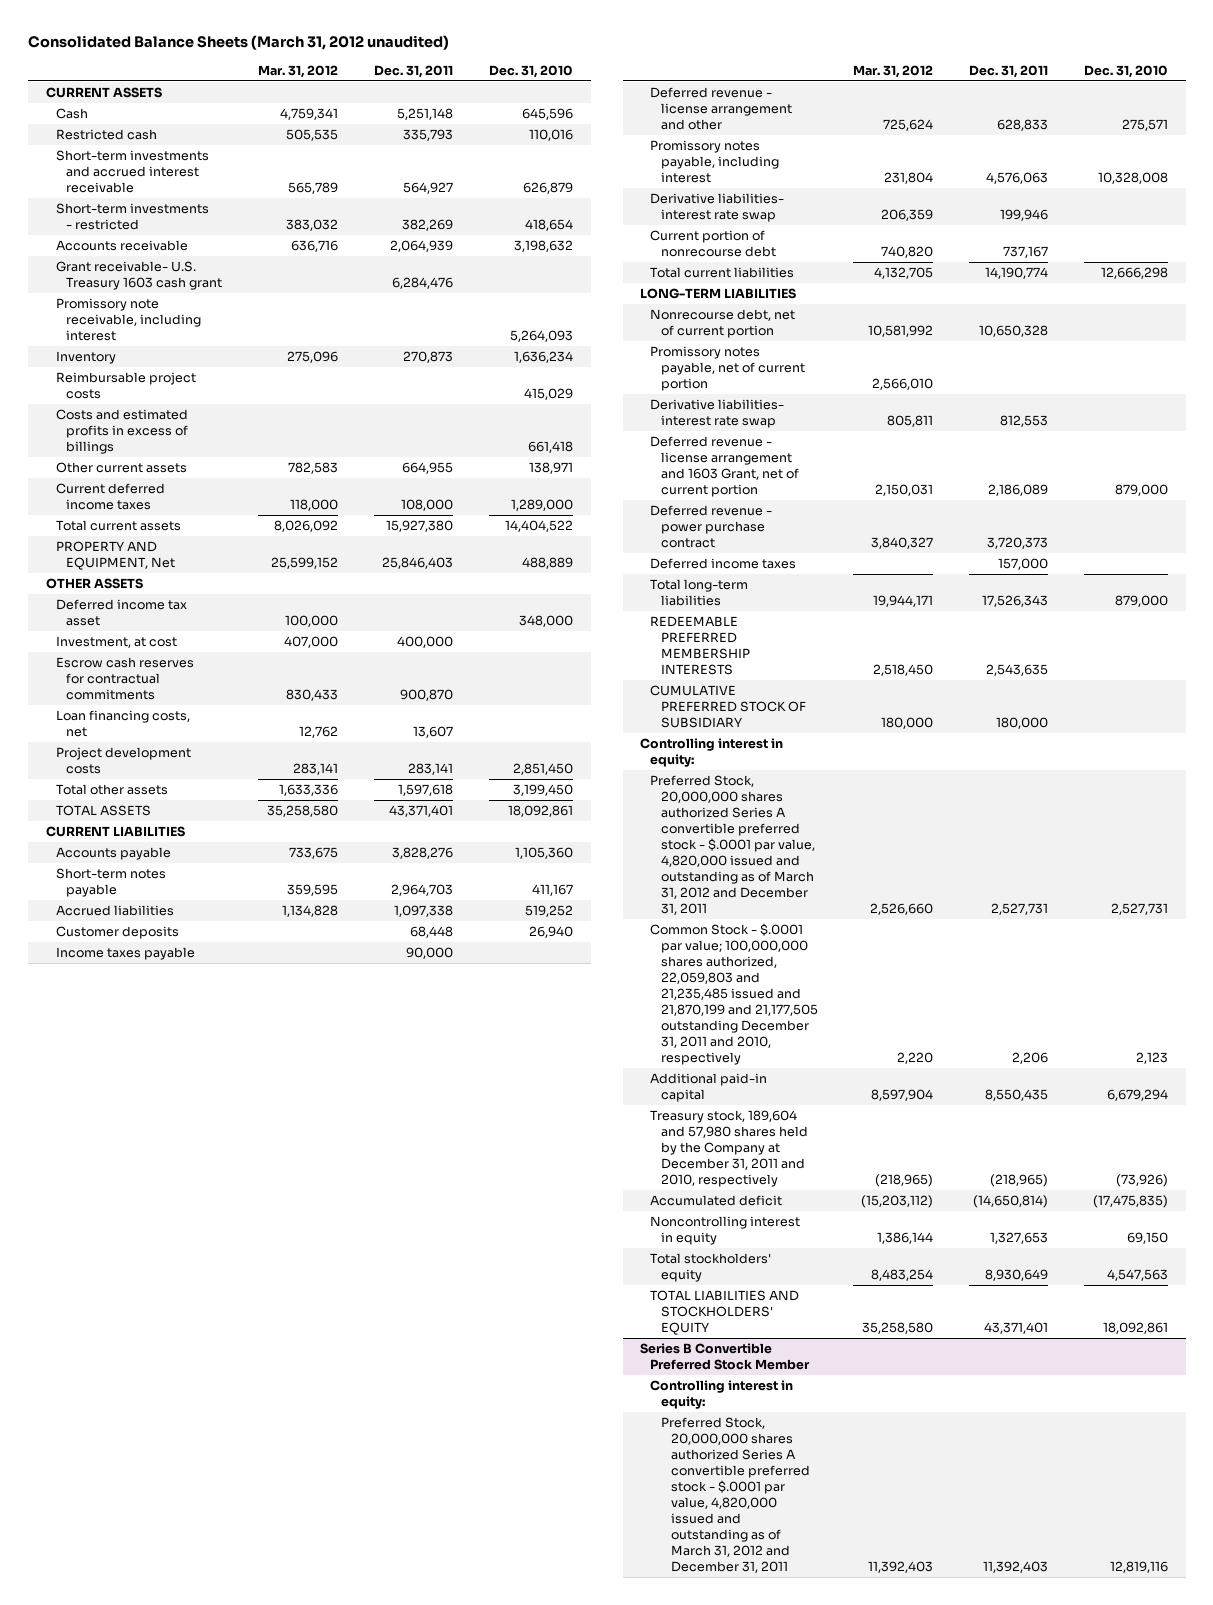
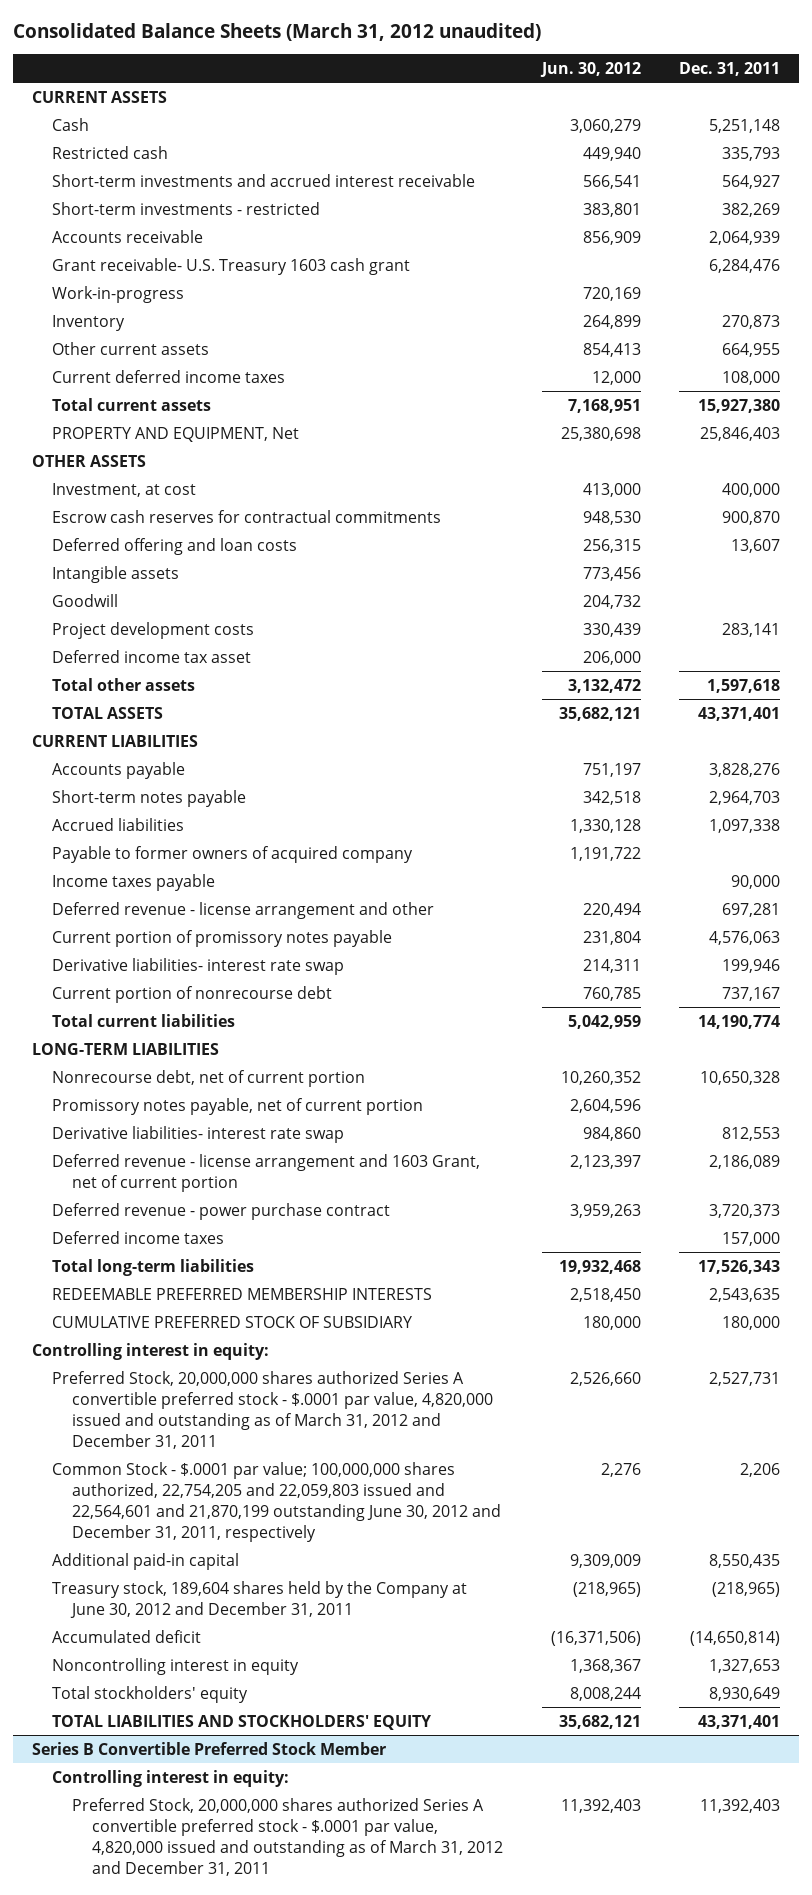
- | Mar. 31, 2012 | Dec. 31, 2011 | Dec. 31, 2010
+ | Jun. 30, 2012 | Dec. 31, 2011
- Promissory note receivable, including interest | | | 5,264,093
+ Work-in-progress | 720,169 |
- Reimbursable project costs | | | 415,029
- Costs and estimated profits in excess of billings | | | 661,418
- Loan financing costs, net | 12,762 | 13,607 |
+ Deferred offering and loan costs | 256,315 | 13,607
+ Intangible assets | 773,456 |
+ Goodwill | 204,732 |
moved down: Deferred income tax asset | 206,000 |
- Customer deposits | | 68,448 | 26,940
+ Payable to former owners of acquired company | 1,191,722 |
- Deferred revenue - license arrangement and other | 725,624 | 628,833 | 275,571
- Promissory notes payable, including interest | 231,804 | 4,576,063 | 10,328,008
+ Deferred revenue - license arrangement and other | 220,494 | 697,281
+ Current portion of promissory notes payable | 231,804 | 4,576,063
- Common Stock - $.0001 par value; 100,000,000 shares authorized, 22,059,803 and 21,235,485 issued and 21,870,199 and 21,177,505 outstanding December 31, 2011 and 2010, respectively | 2,220 | 2,206 | 2,123
+ Common Stock - $.0001 par value; 100,000,000 shares authorized, 22,754,205 and 22,059,803 issued and 22,564,601 and 21,870,199 outstanding June 30, 2012 and December 31, 2011, respectively | 2,276 | 2,206
- Treasury stock, 189,604 and 57,980 shares held by the Company at December 31, 2011 and 2010, respectively | (218,965) | (218,965) | (73,926)
+ Treasury stock, 189,604 shares held by the Company at June 30, 2012 and December 31, 2011 | (218,965) | (218,965)

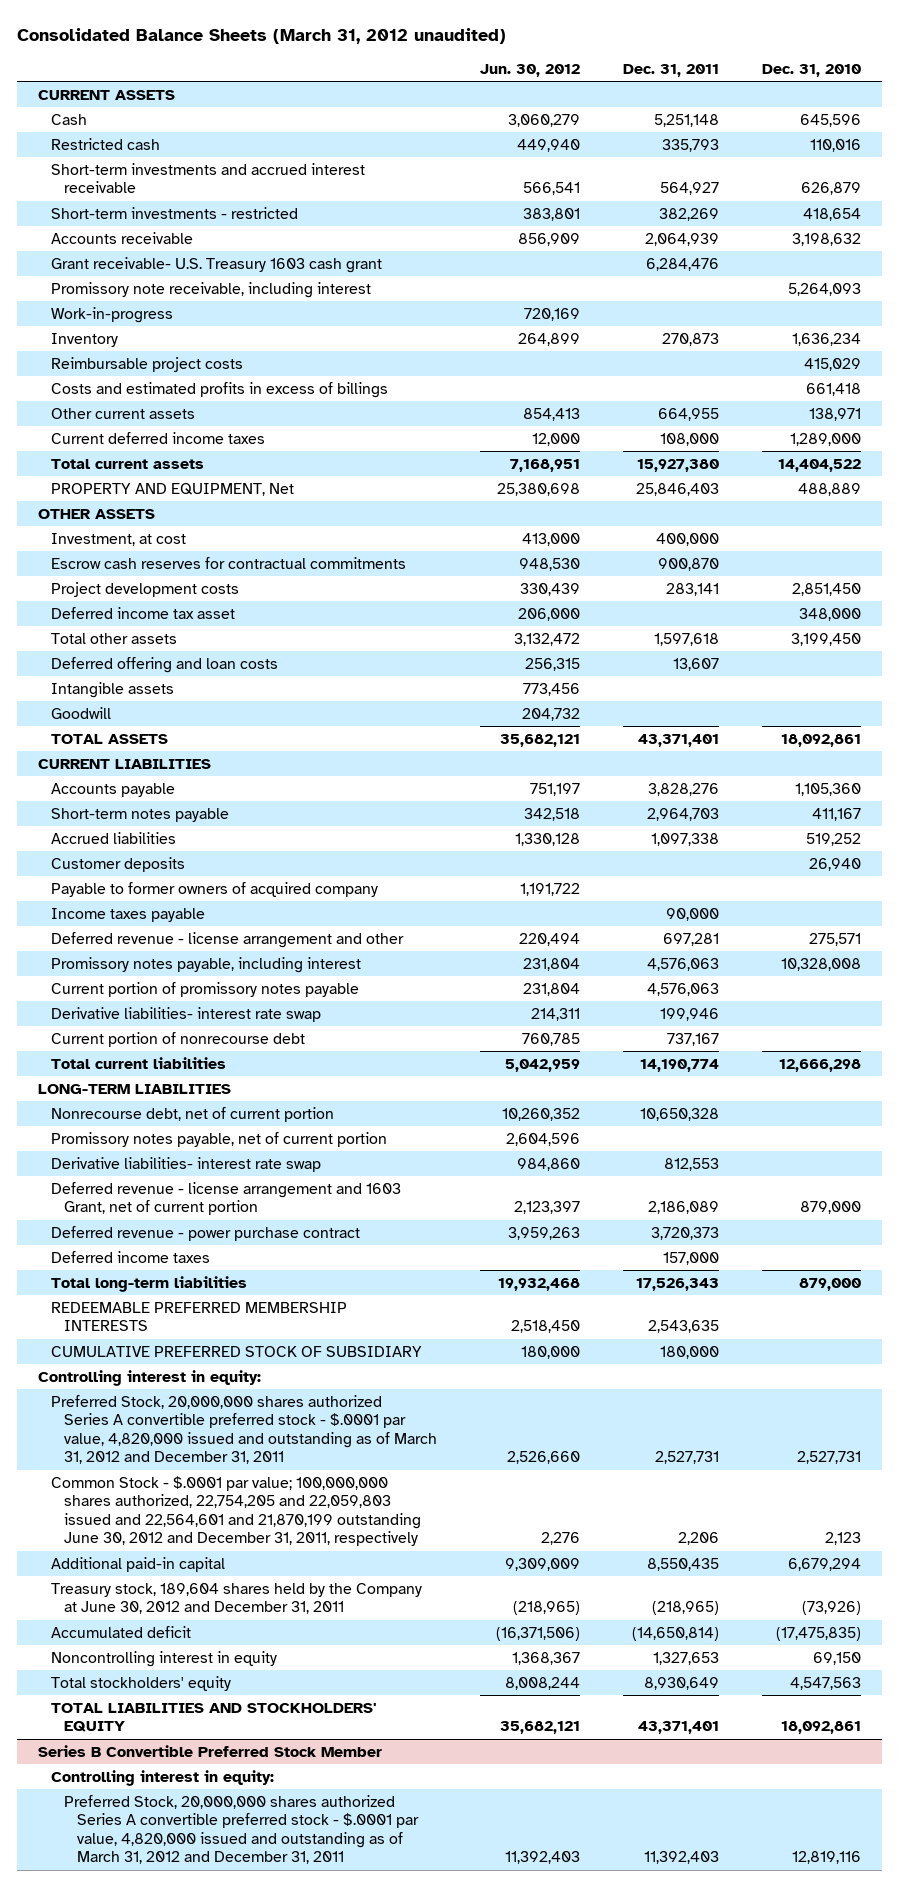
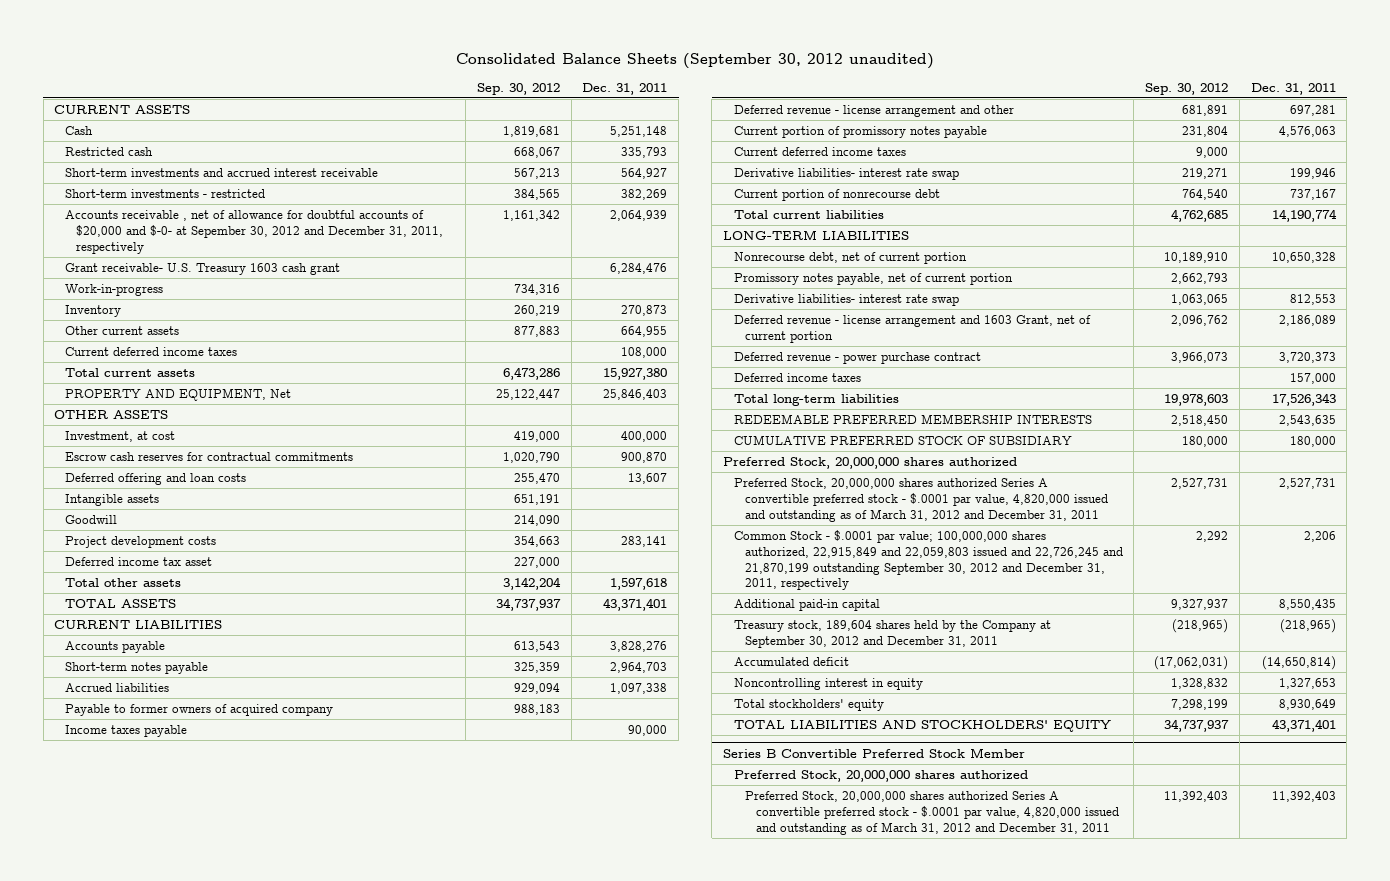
- Consolidated Balance Sheets (March 31, 2012 unaudited)
+ Consolidated Balance Sheets (September 30, 2012 unaudited)
- | Jun. 30, 2012 | Dec. 31, 2011 | Dec. 31, 2010
+ | Sep. 30, 2012 | Dec. 31, 2011
- Accounts receivable | 856,909 | 2,064,939 | 3,198,632
+ Accounts receivable , net of allowance for doubtful accounts of $20,000 and $-0- at Sepember 30, 2012 and December 31, 2011, respectively | 1,161,342 | 2,064,939
- Promissory note receivable, including interest | | | 5,264,093
- Reimbursable project costs | | | 415,029
- Costs and estimated profits in excess of billings | | | 661,418
moved down: Project development costs | 354,663 | 283,141
moved down: Deferred income tax asset | 227,000 |
moved down: Total other assets | 3,142,204 | 1,597,618
- Customer deposits | | | 26,940
- Promissory notes payable, including interest | 231,804 | 4,576,063 | 10,328,008
+ Current deferred income taxes | 9,000 |
- Controlling interest in equity:
+ Preferred Stock, 20,000,000 shares authorized
- Common Stock - $.0001 par value; 100,000,000 shares authorized, 22,754,205 and 22,059,803 issued and 22,564,601 and 21,870,199 outstanding June 30, 2012 and December 31, 2011, respectively | 2,276 | 2,206 | 2,123
+ Common Stock - $.0001 par value; 100,000,000 shares authorized, 22,915,849 and 22,059,803 issued and 22,726,245 and 21,870,199 outstanding September 30, 2012 and December 31, 2011, respectively | 2,292 | 2,206
- Treasury stock, 189,604 shares held by the Company at June 30, 2012 and December 31, 2011 | (218,965) | (218,965) | (73,926)
+ Treasury stock, 189,604 shares held by the Company at September 30, 2012 and December 31, 2011 | (218,965) | (218,965)
@ Series B Convertible Preferred Stock Member
- Controlling interest in equity:
+ Preferred Stock, 20,000,000 shares authorized

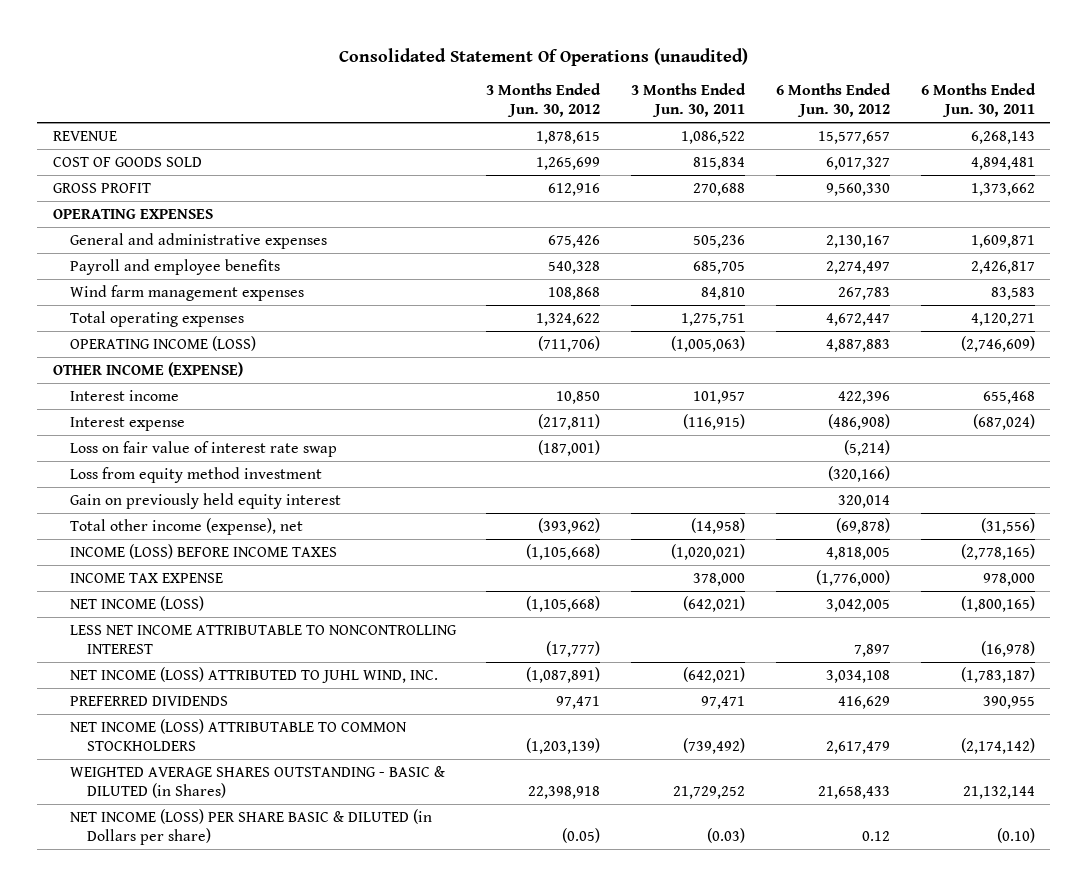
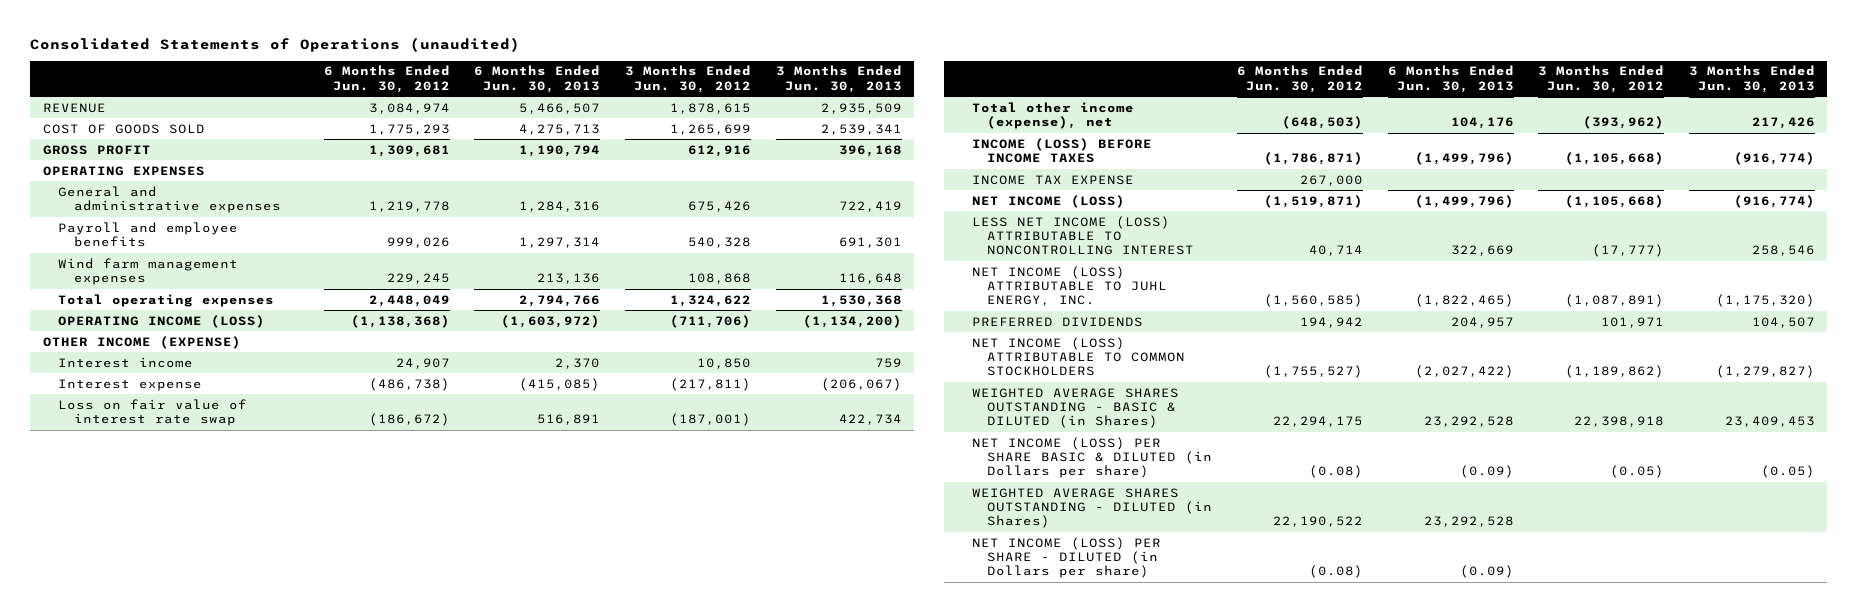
- Consolidated Statement Of Operations (unaudited)
+ Consolidated Statements of Operations (unaudited)
- | 3 Months Ended Jun. 30, 2012 | 3 Months Ended Jun. 30, 2011 | 6 Months Ended Jun. 30, 2012 | 6 Months Ended Jun. 30, 2011
+ | 6 Months Ended Jun. 30, 2012 | 6 Months Ended Jun. 30, 2013 | 3 Months Ended Jun. 30, 2012 | 3 Months Ended Jun. 30, 2013
- REVENUE | 1,878,615 | 1,086,522 | 15,577,657 | 6,268,143
- COST OF GOODS SOLD | 1,265,699 | 815,834 | 6,017,327 | 4,894,481
- GROSS PROFIT | 612,916 | 270,688 | 9,560,330 | 1,373,662
+ REVENUE | 3,084,974 | 5,466,507 | 1,878,615 | 2,935,509
+ COST OF GOODS SOLD | 1,775,293 | 4,275,713 | 1,265,699 | 2,539,341
+ GROSS PROFIT | 1,309,681 | 1,190,794 | 612,916 | 396,168
- General and administrative expenses | 675,426 | 505,236 | 2,130,167 | 1,609,871
- Payroll and employee benefits | 540,328 | 685,705 | 2,274,497 | 2,426,817
- Wind farm management expenses | 108,868 | 84,810 | 267,783 | 83,583
- Total operating expenses | 1,324,622 | 1,275,751 | 4,672,447 | 4,120,271
- OPERATING INCOME (LOSS) | (711,706) | (1,005,063) | 4,887,883 | (2,746,609)
+ General and administrative expenses | 1,219,778 | 1,284,316 | 675,426 | 722,419
+ Payroll and employee benefits | 999,026 | 1,297,314 | 540,328 | 691,301
+ Wind farm management expenses | 229,245 | 213,136 | 108,868 | 116,648
+ Total operating expenses | 2,448,049 | 2,794,766 | 1,324,622 | 1,530,368
+ OPERATING INCOME (LOSS) | (1,138,368) | (1,603,972) | (711,706) | (1,134,200)
- Interest income | 10,850 | 101,957 | 422,396 | 655,468
- Interest expense | (217,811) | (116,915) | (486,908) | (687,024)
- Loss on fair value of interest rate swap | (187,001) | | (5,214) |
- Loss from equity method investment | | | (320,166) |
- Gain on previously held equity interest | | | 320,014 |
- Total other income (expense), net | (393,962) | (14,958) | (69,878) | (31,556)
- INCOME (LOSS) BEFORE INCOME TAXES | (1,105,668) | (1,020,021) | 4,818,005 | (2,778,165)
- INCOME TAX EXPENSE | | 378,000 | (1,776,000) | 978,000
- NET INCOME (LOSS) | (1,105,668) | (642,021) | 3,042,005 | (1,800,165)
- LESS NET INCOME ATTRIBUTABLE TO NONCONTROLLING INTEREST | (17,777) | | 7,897 | (16,978)
- NET INCOME (LOSS) ATTRIBUTED TO JUHL WIND, INC. | (1,087,891) | (642,021) | 3,034,108 | (1,783,187)
- PREFERRED DIVIDENDS | 97,471 | 97,471 | 416,629 | 390,955
- NET INCOME (LOSS) ATTRIBUTABLE TO COMMON STOCKHOLDERS | (1,203,139) | (739,492) | 2,617,479 | (2,174,142)
- WEIGHTED AVERAGE SHARES OUTSTANDING - BASIC & DILUTED (in Shares) | 22,398,918 | 21,729,252 | 21,658,433 | 21,132,144
- NET INCOME (LOSS) PER SHARE BASIC & DILUTED (in Dollars per share) | (0.05) | (0.03) | 0.12 | (0.10)
+ Interest income | 24,907 | 2,370 | 10,850 | 759
+ Interest expense | (486,738) | (415,085) | (217,811) | (206,067)
+ Loss on fair value of interest rate swap | (186,672) | 516,891 | (187,001) | 422,734
+ Total other income (expense), net | (648,503) | 104,176 | (393,962) | 217,426
+ INCOME (LOSS) BEFORE INCOME TAXES | (1,786,871) | (1,499,796) | (1,105,668) | (916,774)
+ INCOME TAX EXPENSE | 267,000 | | |
+ NET INCOME (LOSS) | (1,519,871) | (1,499,796) | (1,105,668) | (916,774)
+ LESS NET INCOME (LOSS) ATTRIBUTABLE TO NONCONTROLLING INTEREST | 40,714 | 322,669 | (17,777) | 258,546
+ NET INCOME (LOSS) ATTRIBUTABLE TO JUHL ENERGY, INC. | (1,560,585) | (1,822,465) | (1,087,891) | (1,175,320)
+ PREFERRED DIVIDENDS | 194,942 | 204,957 | 101,971 | 104,507
+ NET INCOME (LOSS) ATTRIBUTABLE TO COMMON STOCKHOLDERS | (1,755,527) | (2,027,422) | (1,189,862) | (1,279,827)
+ WEIGHTED AVERAGE SHARES OUTSTANDING - BASIC & DILUTED (in Shares) | 22,294,175 | 23,292,528 | 22,398,918 | 23,409,453
+ NET INCOME (LOSS) PER SHARE BASIC & DILUTED (in Dollars per share) | (0.08) | (0.09) | (0.05) | (0.05)
+ WEIGHTED AVERAGE SHARES OUTSTANDING - DILUTED (in Shares) | 22,190,522 | 23,292,528 | |
+ NET INCOME (LOSS) PER SHARE - DILUTED (in Dollars per share) | (0.08) | (0.09) | |

